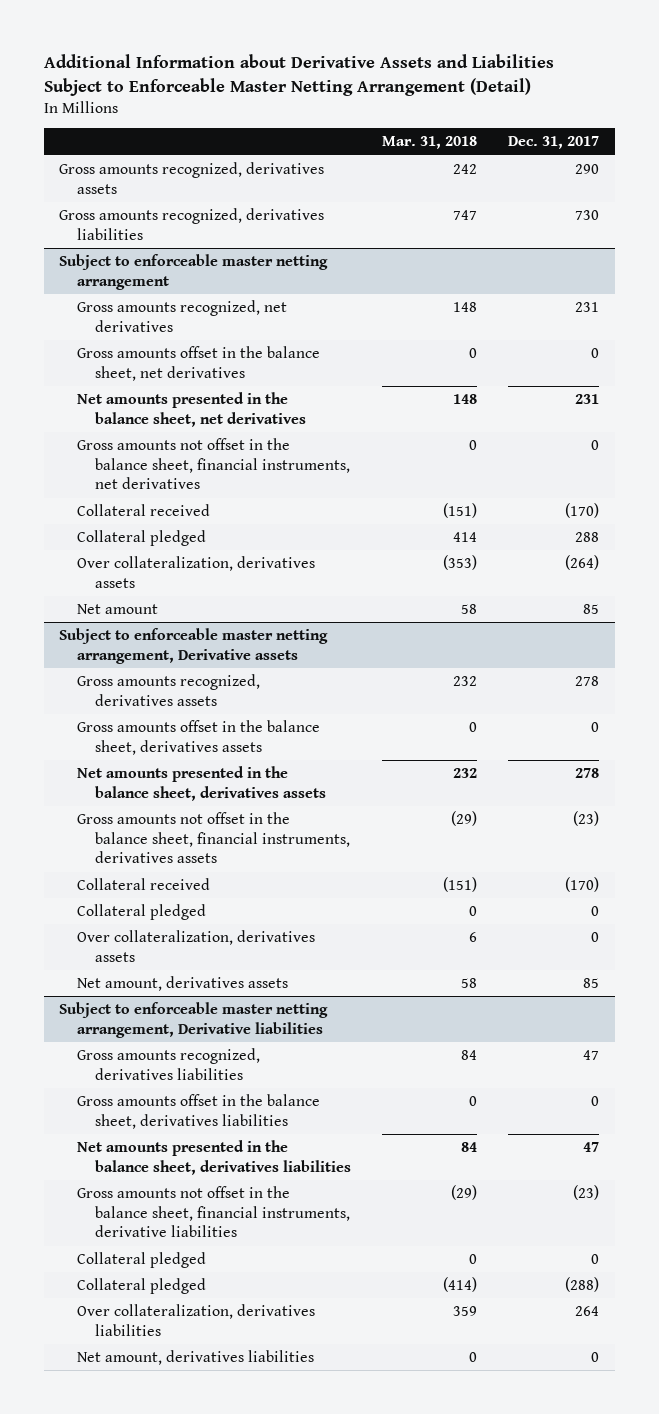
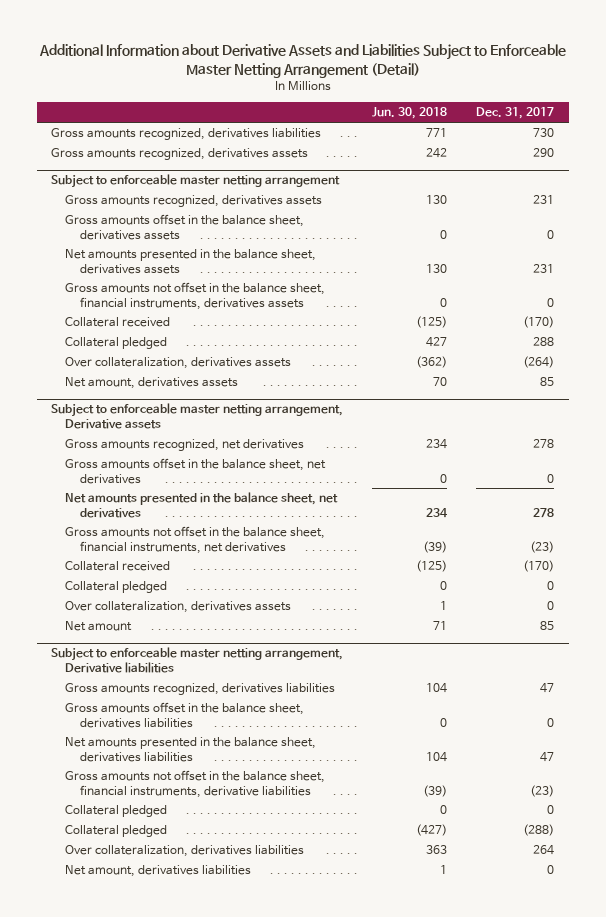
- | Mar. 31, 2018 | Dec. 31, 2017
+ | Jun. 30, 2018 | Dec. 31, 2017
moved down: Gross amounts recognized, derivatives assets | 242 | 290
@ Subject to enforceable master netting arrangement
- Gross amounts recognized, net derivatives | 148 | 231
- Gross amounts offset in the balance sheet, net derivatives | 0 | 0
- Net amounts presented in the balance sheet, net derivatives | 148 | 231
- Gross amounts not offset in the balance sheet, financial instruments, net derivatives | 0 | 0
+ Gross amounts recognized, derivatives assets | 130 | 231
+ Gross amounts offset in the balance sheet, derivatives assets | 0 | 0
+ Net amounts presented in the balance sheet, derivatives assets | 130 | 231
+ Gross amounts not offset in the balance sheet, financial instruments, derivatives assets | 0 | 0
- Net amount | 58 | 85
+ Net amount, derivatives assets | 70 | 85
@ Subject to enforceable master netting arrangement, Derivative assets
- Gross amounts recognized, derivatives assets | 232 | 278
- Gross amounts offset in the balance sheet, derivatives assets | 0 | 0
- Net amounts presented in the balance sheet, derivatives assets | 232 | 278
- Gross amounts not offset in the balance sheet, financial instruments, derivatives assets | (29) | (23)
+ Gross amounts recognized, net derivatives | 234 | 278
+ Gross amounts offset in the balance sheet, net derivatives | 0 | 0
+ Net amounts presented in the balance sheet, net derivatives | 234 | 278
+ Gross amounts not offset in the balance sheet, financial instruments, net derivatives | (39) | (23)
- Net amount, derivatives assets | 58 | 85
+ Net amount | 71 | 85

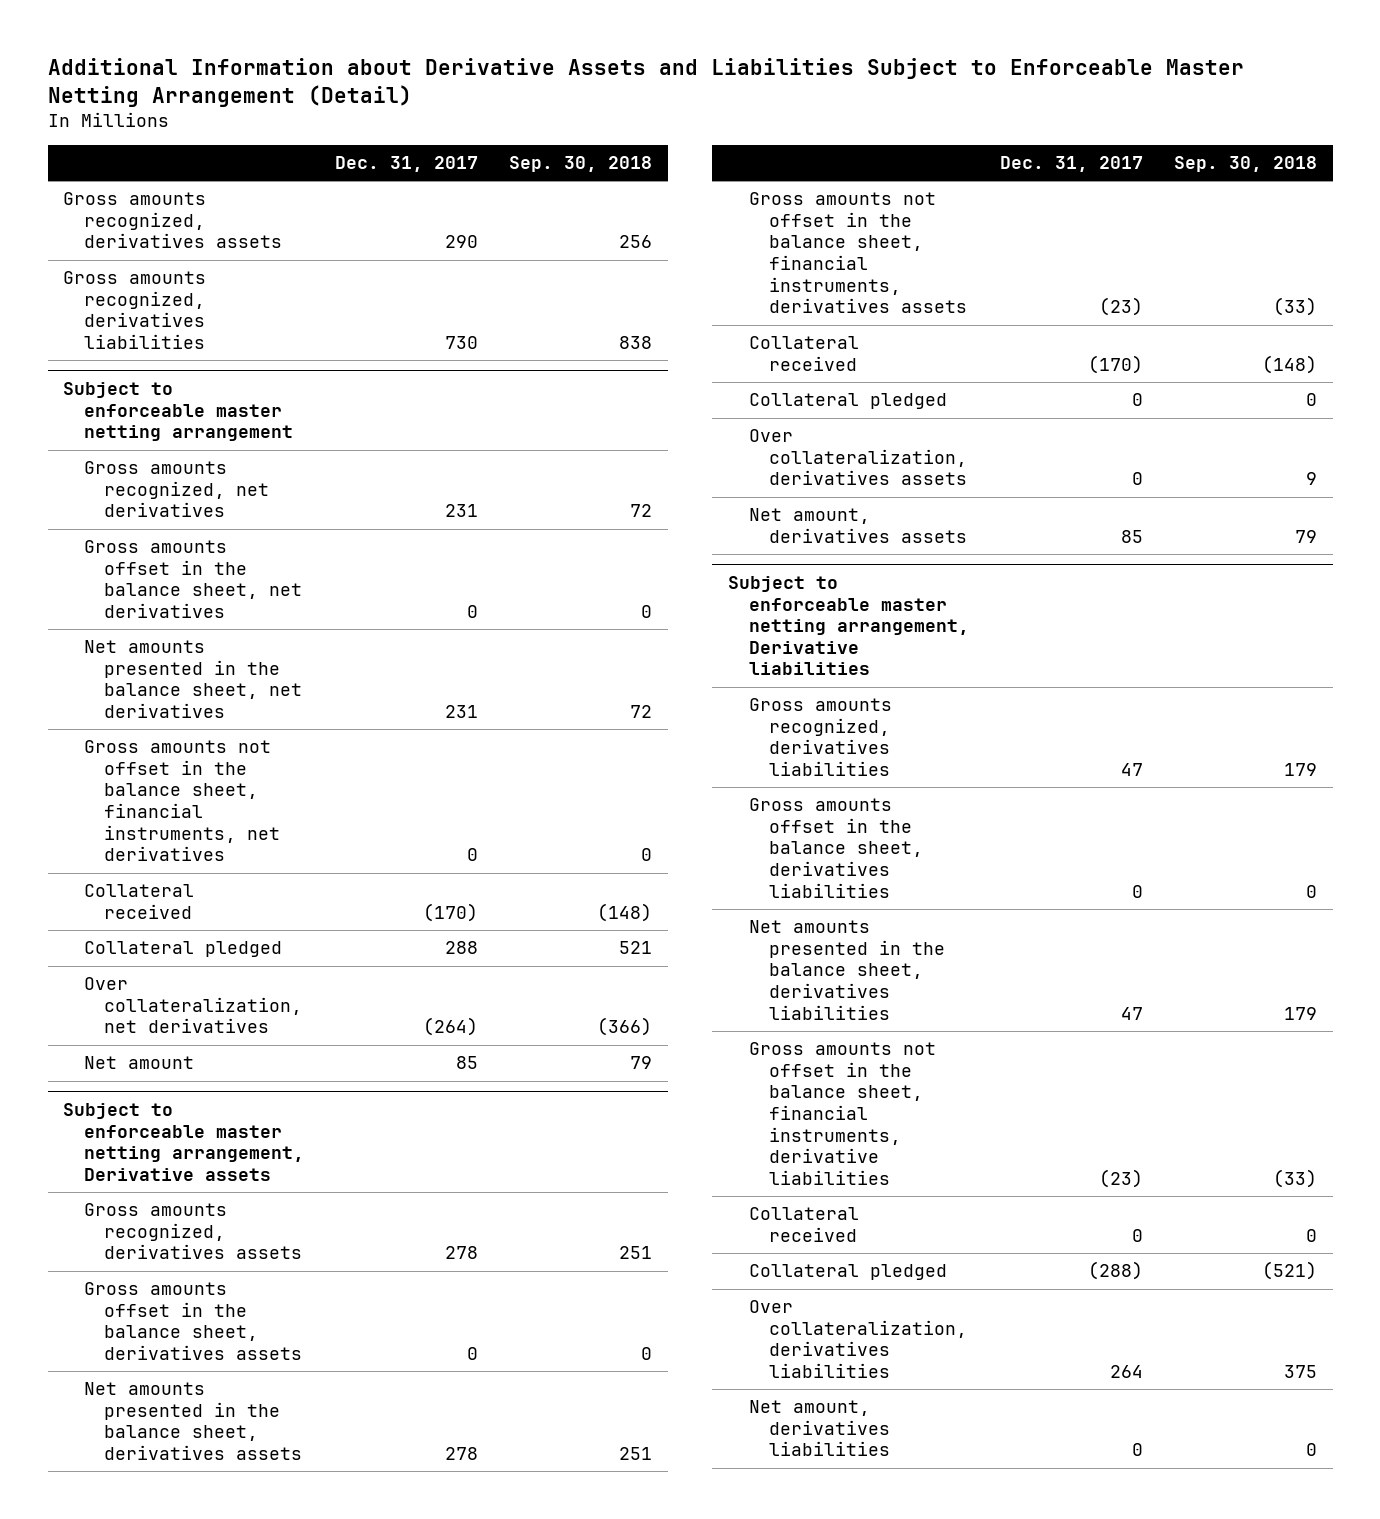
- | Jun. 30, 2018 | Dec. 31, 2017
+ | Dec. 31, 2017 | Sep. 30, 2018
moved down: Gross amounts recognized, derivatives liabilities | 730 | 838
@ Subject to enforceable master netting arrangement
- Gross amounts recognized, derivatives assets | 130 | 231
- Gross amounts offset in the balance sheet, derivatives assets | 0 | 0
- Net amounts presented in the balance sheet, derivatives assets | 130 | 231
- Gross amounts not offset in the balance sheet, financial instruments, derivatives assets | 0 | 0
+ Gross amounts recognized, net derivatives | 231 | 72
+ Gross amounts offset in the balance sheet, net derivatives | 0 | 0
+ Net amounts presented in the balance sheet, net derivatives | 231 | 72
+ Gross amounts not offset in the balance sheet, financial instruments, net derivatives | 0 | 0
- Over collateralization, derivatives assets | (362) | (264)
- Net amount, derivatives assets | 70 | 85
+ Over collateralization, net derivatives | (264) | (366)
+ Net amount | 85 | 79
@ Subject to enforceable master netting arrangement, Derivative assets
- Gross amounts recognized, net derivatives | 234 | 278
- Gross amounts offset in the balance sheet, net derivatives | 0 | 0
- Net amounts presented in the balance sheet, net derivatives | 234 | 278
- Gross amounts not offset in the balance sheet, financial instruments, net derivatives | (39) | (23)
+ Gross amounts recognized, derivatives assets | 278 | 251
+ Gross amounts offset in the balance sheet, derivatives assets | 0 | 0
+ Net amounts presented in the balance sheet, derivatives assets | 278 | 251
+ Gross amounts not offset in the balance sheet, financial instruments, derivatives assets | (23) | (33)
- Net amount | 71 | 85
+ Net amount, derivatives assets | 85 | 79
@ Subject to enforceable master netting arrangement, Derivative liabilities
- Collateral pledged | 0 | 0
+ Collateral received | 0 | 0

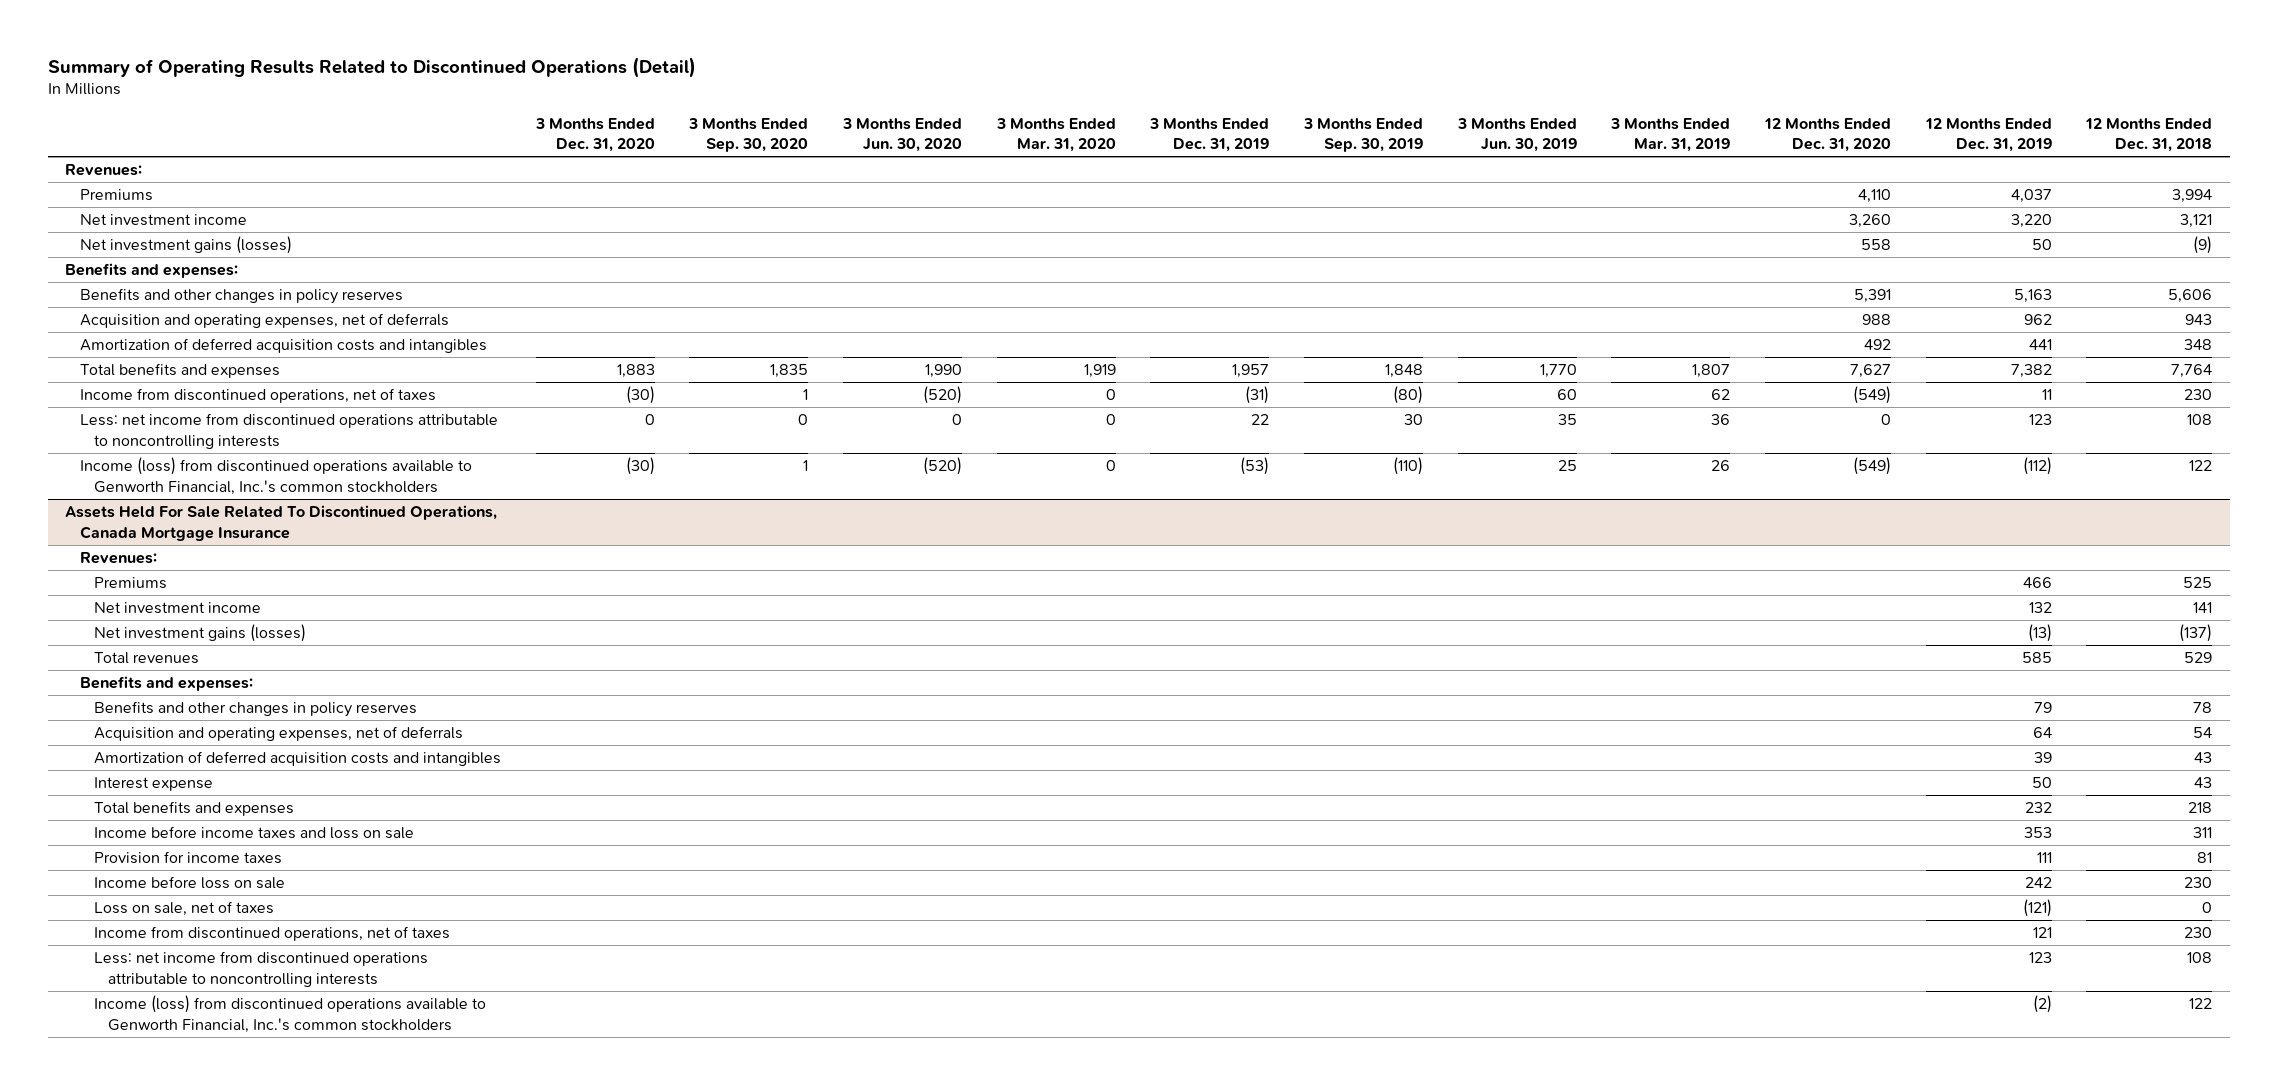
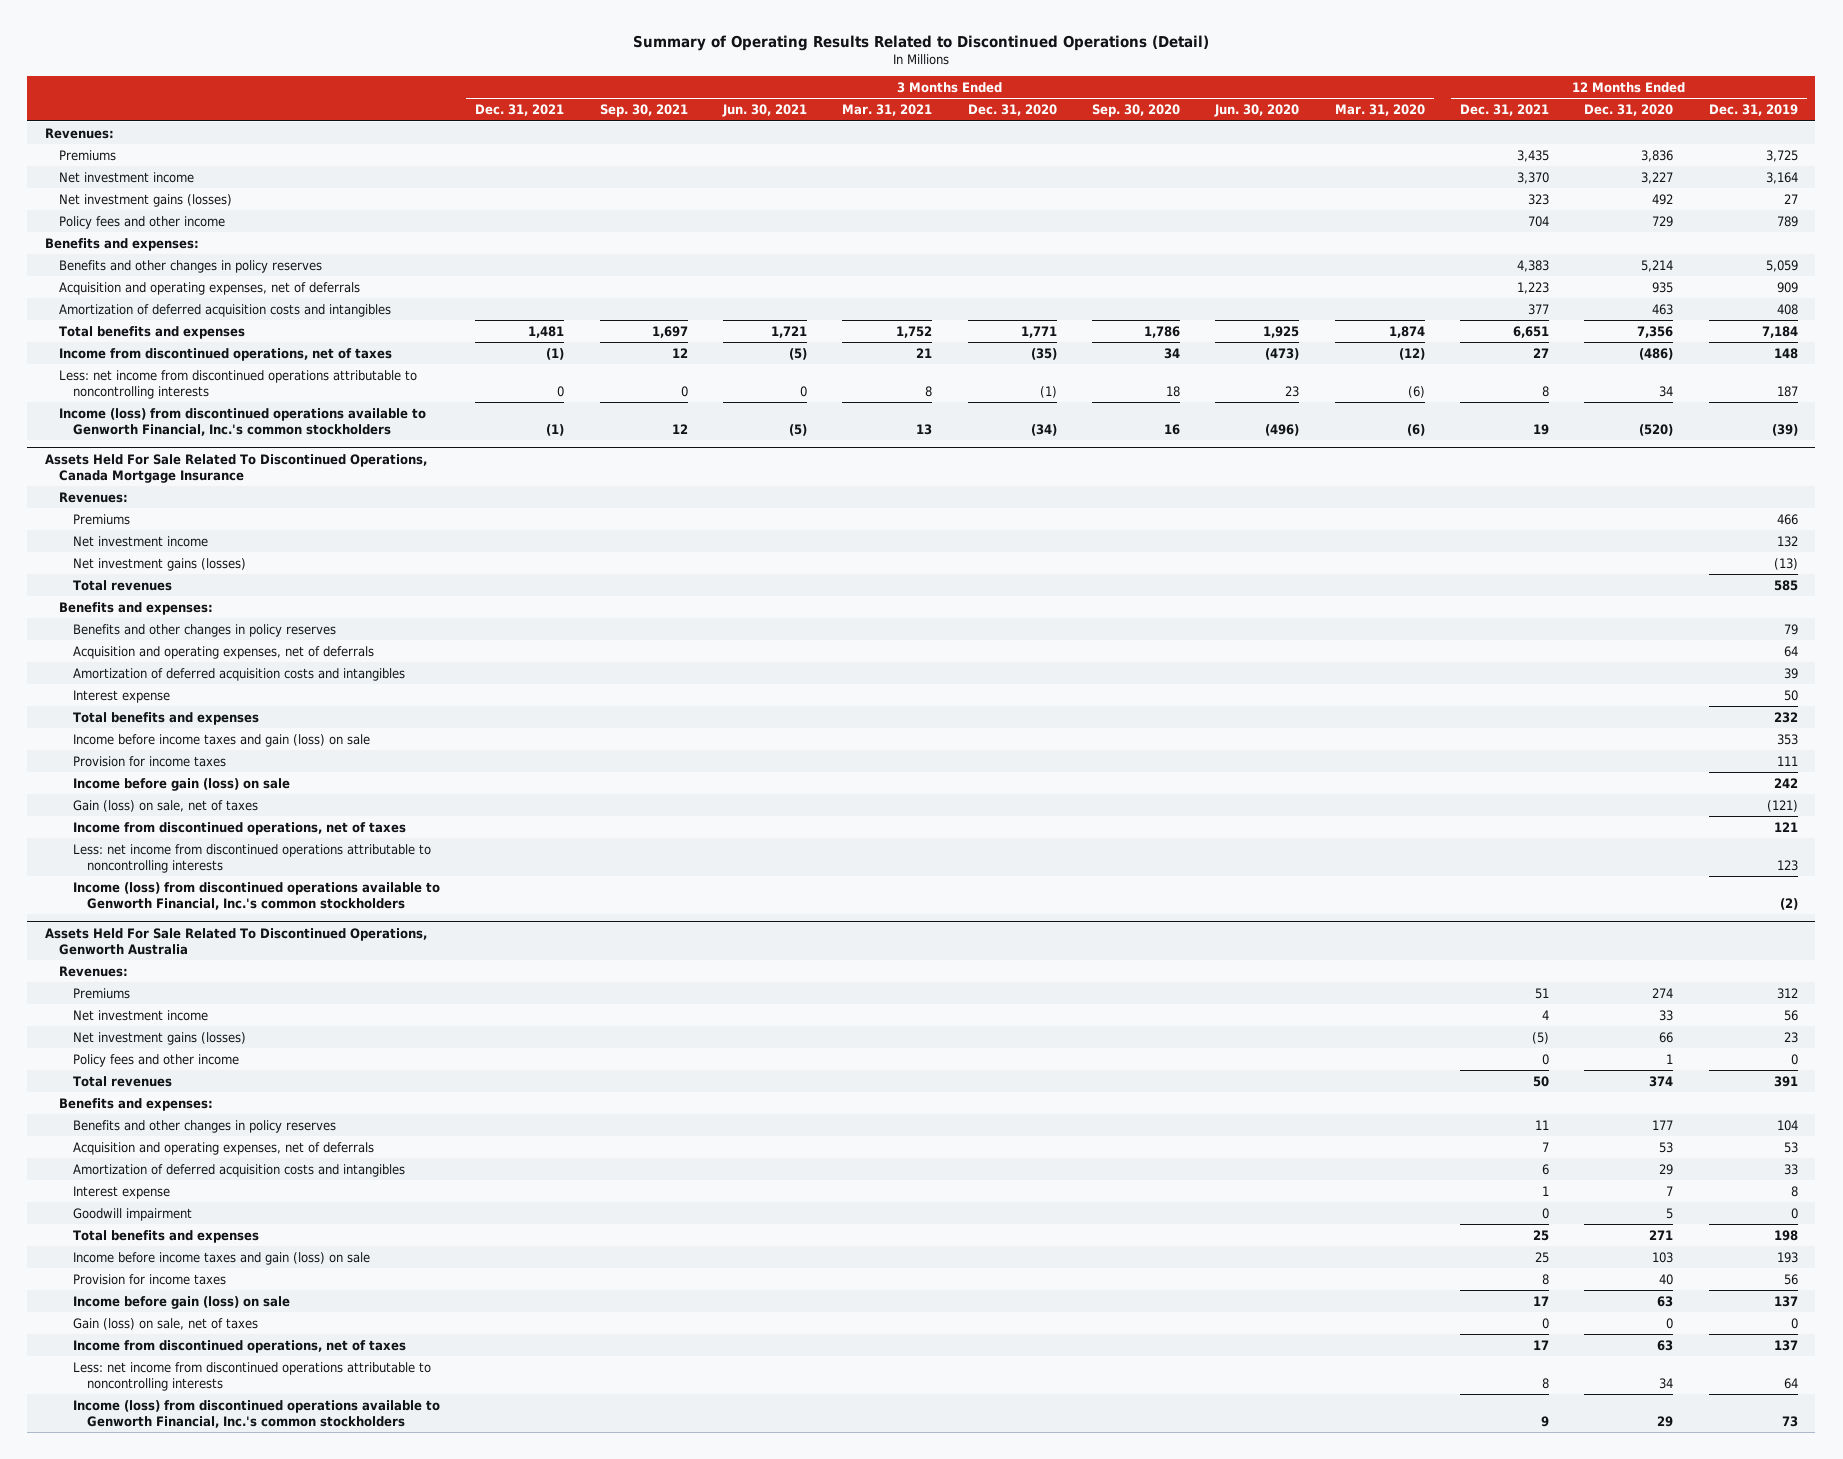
- | 3 Months Ended Dec. 31, 2020 | 3 Months Ended Sep. 30, 2020 | 3 Months Ended Jun. 30, 2020 | 3 Months Ended Mar. 31, 2020 | 3 Months Ended Dec. 31, 2019 | 3 Months Ended Sep. 30, 2019 | 3 Months Ended Jun. 30, 2019 | 3 Months Ended Mar. 31, 2019 | 12 Months Ended Dec. 31, 2020 | 12 Months Ended Dec. 31, 2019 | 12 Months Ended Dec. 31, 2018
+ | 3 Months Ended Dec. 31, 2021 | 3 Months Ended Sep. 30, 2021 | 3 Months Ended Jun. 30, 2021 | 3 Months Ended Mar. 31, 2021 | 3 Months Ended Dec. 31, 2020 | 3 Months Ended Sep. 30, 2020 | 3 Months Ended Jun. 30, 2020 | 3 Months Ended Mar. 31, 2020 | 12 Months Ended Dec. 31, 2021 | 12 Months Ended Dec. 31, 2020 | 12 Months Ended Dec. 31, 2019
- Premiums | | | | | | | | | 4,110 | 4,037 | 3,994
- Net investment income | | | | | | | | | 3,260 | 3,220 | 3,121
- Net investment gains (losses) | | | | | | | | | 558 | 50 | (9)
+ Premiums | | | | | | | | | 3,435 | 3,836 | 3,725
+ Net investment income | | | | | | | | | 3,370 | 3,227 | 3,164
+ Net investment gains (losses) | | | | | | | | | 323 | 492 | 27
+ Policy fees and other income | | | | | | | | | 704 | 729 | 789
- Benefits and other changes in policy reserves | | | | | | | | | 5,391 | 5,163 | 5,606
- Acquisition and operating expenses, net of deferrals | | | | | | | | | 988 | 962 | 943
- Amortization of deferred acquisition costs and intangibles | | | | | | | | | 492 | 441 | 348
- Total benefits and expenses | 1,883 | 1,835 | 1,990 | 1,919 | 1,957 | 1,848 | 1,770 | 1,807 | 7,627 | 7,382 | 7,764
- Income from discontinued operations, net of taxes | (30) | 1 | (520) | 0 | (31) | (80) | 60 | 62 | (549) | 11 | 230
- Less: net income from discontinued operations attributable to noncontrolling interests | 0 | 0 | 0 | 0 | 22 | 30 | 35 | 36 | 0 | 123 | 108
- Income (loss) from discontinued operations available to Genworth Financial, Inc.'s common stockholders | (30) | 1 | (520) | 0 | (53) | (110) | 25 | 26 | (549) | (112) | 122
+ Benefits and other changes in policy reserves | | | | | | | | | 4,383 | 5,214 | 5,059
+ Acquisition and operating expenses, net of deferrals | | | | | | | | | 1,223 | 935 | 909
+ Amortization of deferred acquisition costs and intangibles | | | | | | | | | 377 | 463 | 408
+ Total benefits and expenses | 1,481 | 1,697 | 1,721 | 1,752 | 1,771 | 1,786 | 1,925 | 1,874 | 6,651 | 7,356 | 7,184
+ Income from discontinued operations, net of taxes | (1) | 12 | (5) | 21 | (35) | 34 | (473) | (12) | 27 | (486) | 148
+ Less: net income from discontinued operations attributable to noncontrolling interests | 0 | 0 | 0 | 8 | (1) | 18 | 23 | (6) | 8 | 34 | 187
+ Income (loss) from discontinued operations available to Genworth Financial, Inc.'s common stockholders | (1) | 12 | (5) | 13 | (34) | 16 | (496) | (6) | 19 | (520) | (39)
@ Assets Held For Sale Related To Discontinued Operations, Canada Mortgage Insurance
- Income before income taxes and loss on sale | | | | | | | | | | 353 | 311
+ Income before income taxes and gain (loss) on sale | | | | | | | | | | | 353
- Income before loss on sale | | | | | | | | | | 242 | 230
- Loss on sale, net of taxes | | | | | | | | | | (121) | 0
+ Income before gain (loss) on sale | | | | | | | | | | | 242
+ Gain (loss) on sale, net of taxes | | | | | | | | | | | (121)
+ Assets Held For Sale Related To Discontinued Operations, Genworth Australia
+ Revenues:
+ Premiums | | | | | | | | | 51 | 274 | 312
+ Net investment income | | | | | | | | | 4 | 33 | 56
+ Net investment gains (losses) | | | | | | | | | (5) | 66 | 23
+ Policy fees and other income | | | | | | | | | 0 | 1 | 0
+ Total revenues | | | | | | | | | 50 | 374 | 391
+ Benefits and expenses:
+ Benefits and other changes in policy reserves | | | | | | | | | 11 | 177 | 104
+ Acquisition and operating expenses, net of deferrals | | | | | | | | | 7 | 53 | 53
+ Amortization of deferred acquisition costs and intangibles | | | | | | | | | 6 | 29 | 33
+ Interest expense | | | | | | | | | 1 | 7 | 8
+ Goodwill impairment | | | | | | | | | 0 | 5 | 0
+ Total benefits and expenses | | | | | | | | | 25 | 271 | 198
+ Income before income taxes and gain (loss) on sale | | | | | | | | | 25 | 103 | 193
+ Provision for income taxes | | | | | | | | | 8 | 40 | 56
+ Income before gain (loss) on sale | | | | | | | | | 17 | 63 | 137
+ Gain (loss) on sale, net of taxes | | | | | | | | | 0 | 0 | 0
+ Income from discontinued operations, net of taxes | | | | | | | | | 17 | 63 | 137
+ Less: net income from discontinued operations attributable to noncontrolling interests | | | | | | | | | 8 | 34 | 64
+ Income (loss) from discontinued operations available to Genworth Financial, Inc.'s common stockholders | | | | | | | | | 9 | 29 | 73

